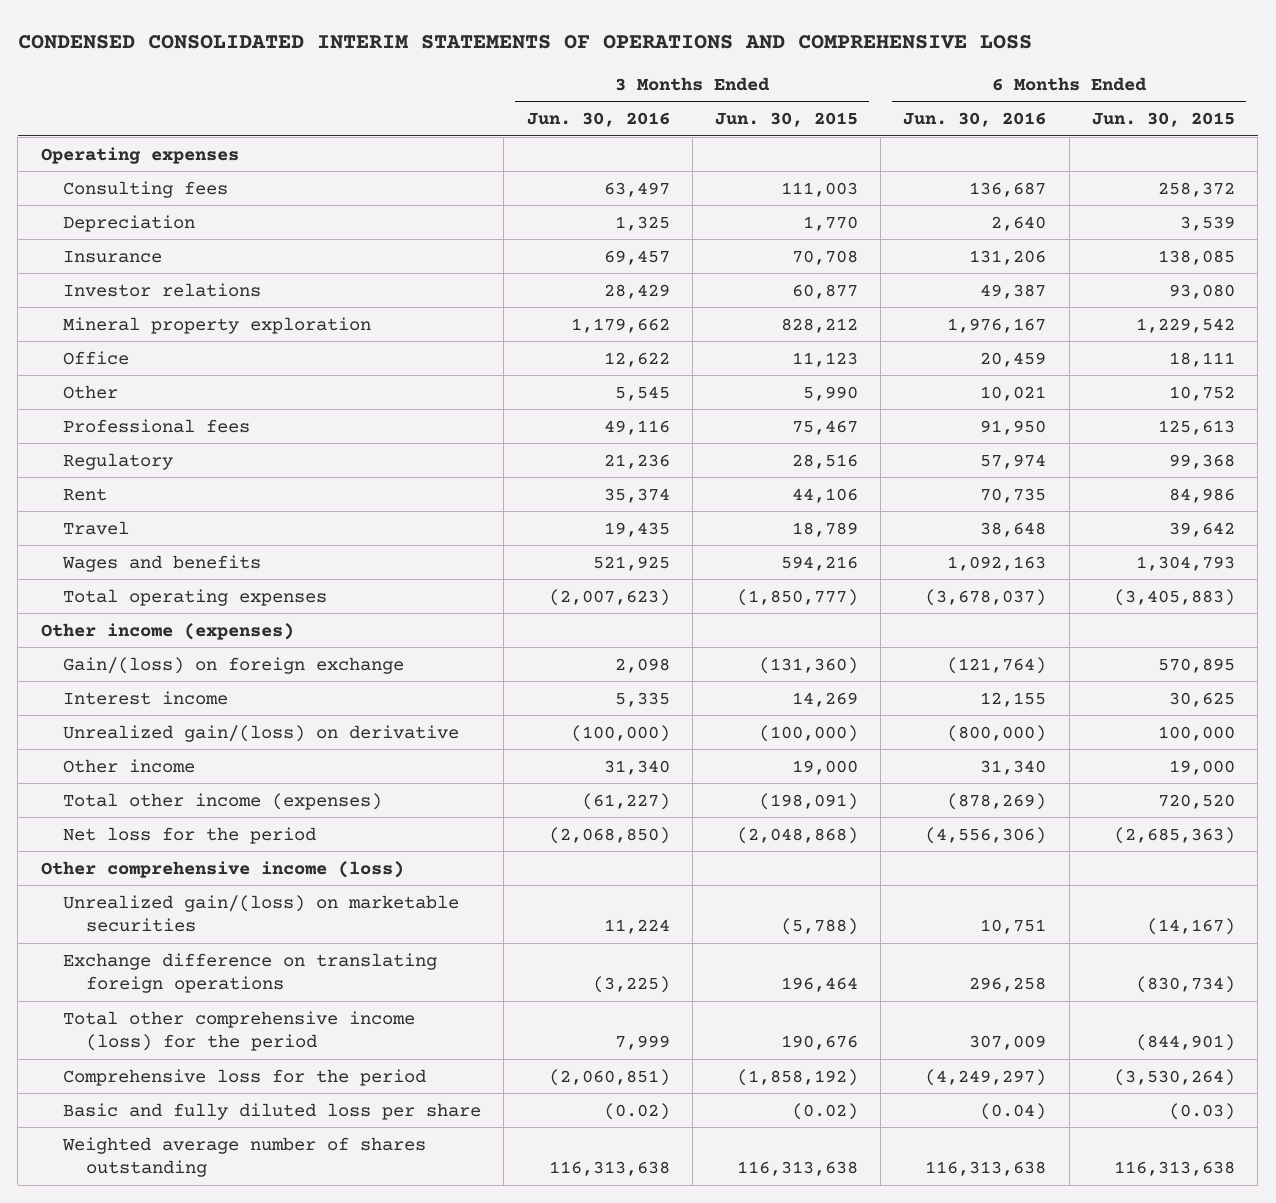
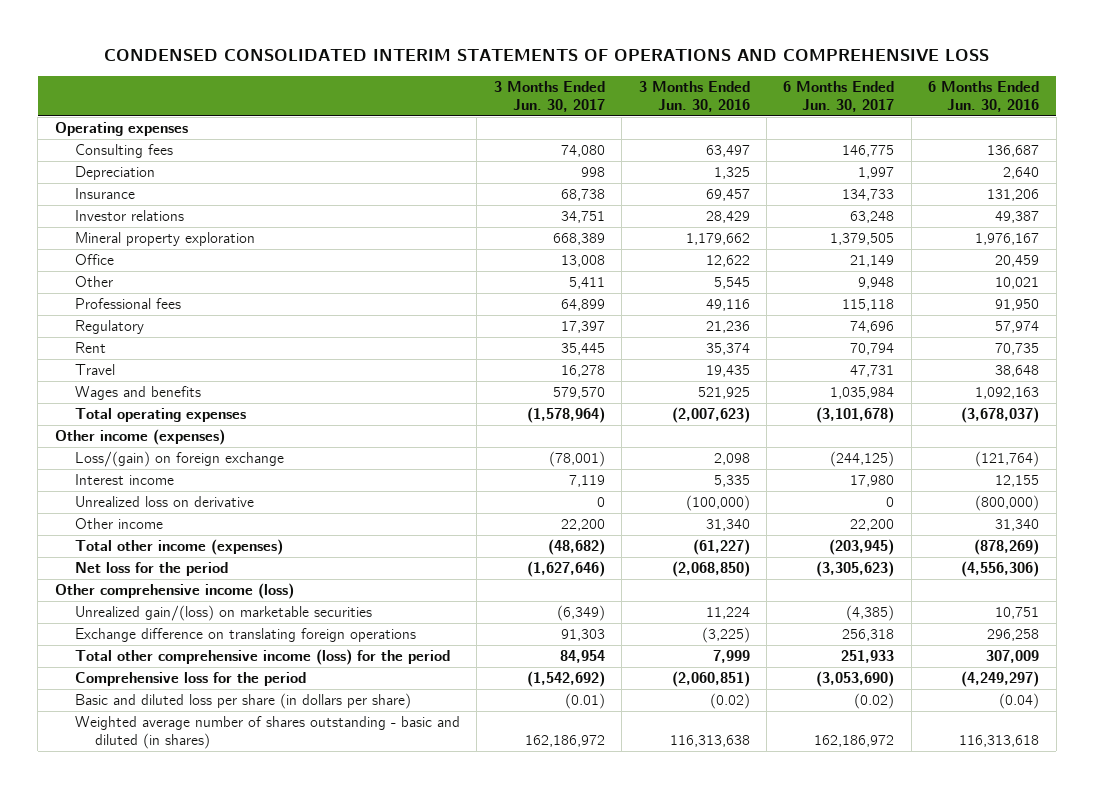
- | 3 Months Ended Jun. 30, 2016 | 3 Months Ended Jun. 30, 2015 | 6 Months Ended Jun. 30, 2016 | 6 Months Ended Jun. 30, 2015
+ | 3 Months Ended Jun. 30, 2017 | 3 Months Ended Jun. 30, 2016 | 6 Months Ended Jun. 30, 2017 | 6 Months Ended Jun. 30, 2016
- Gain/(loss) on foreign exchange | 2,098 | (131,360) | (121,764) | 570,895
+ Loss/(gain) on foreign exchange | (78,001) | 2,098 | (244,125) | (121,764)
- Unrealized gain/(loss) on derivative | (100,000) | (100,000) | (800,000) | 100,000
+ Unrealized loss on derivative | 0 | (100,000) | 0 | (800,000)
- Basic and fully diluted loss per share | (0.02) | (0.02) | (0.04) | (0.03)
- Weighted average number of shares outstanding | 116,313,638 | 116,313,638 | 116,313,638 | 116,313,638
+ Basic and diluted loss per share (in dollars per share) | (0.01) | (0.02) | (0.02) | (0.04)
+ Weighted average number of shares outstanding - basic and diluted (in shares) | 162,186,972 | 116,313,638 | 162,186,972 | 116,313,618

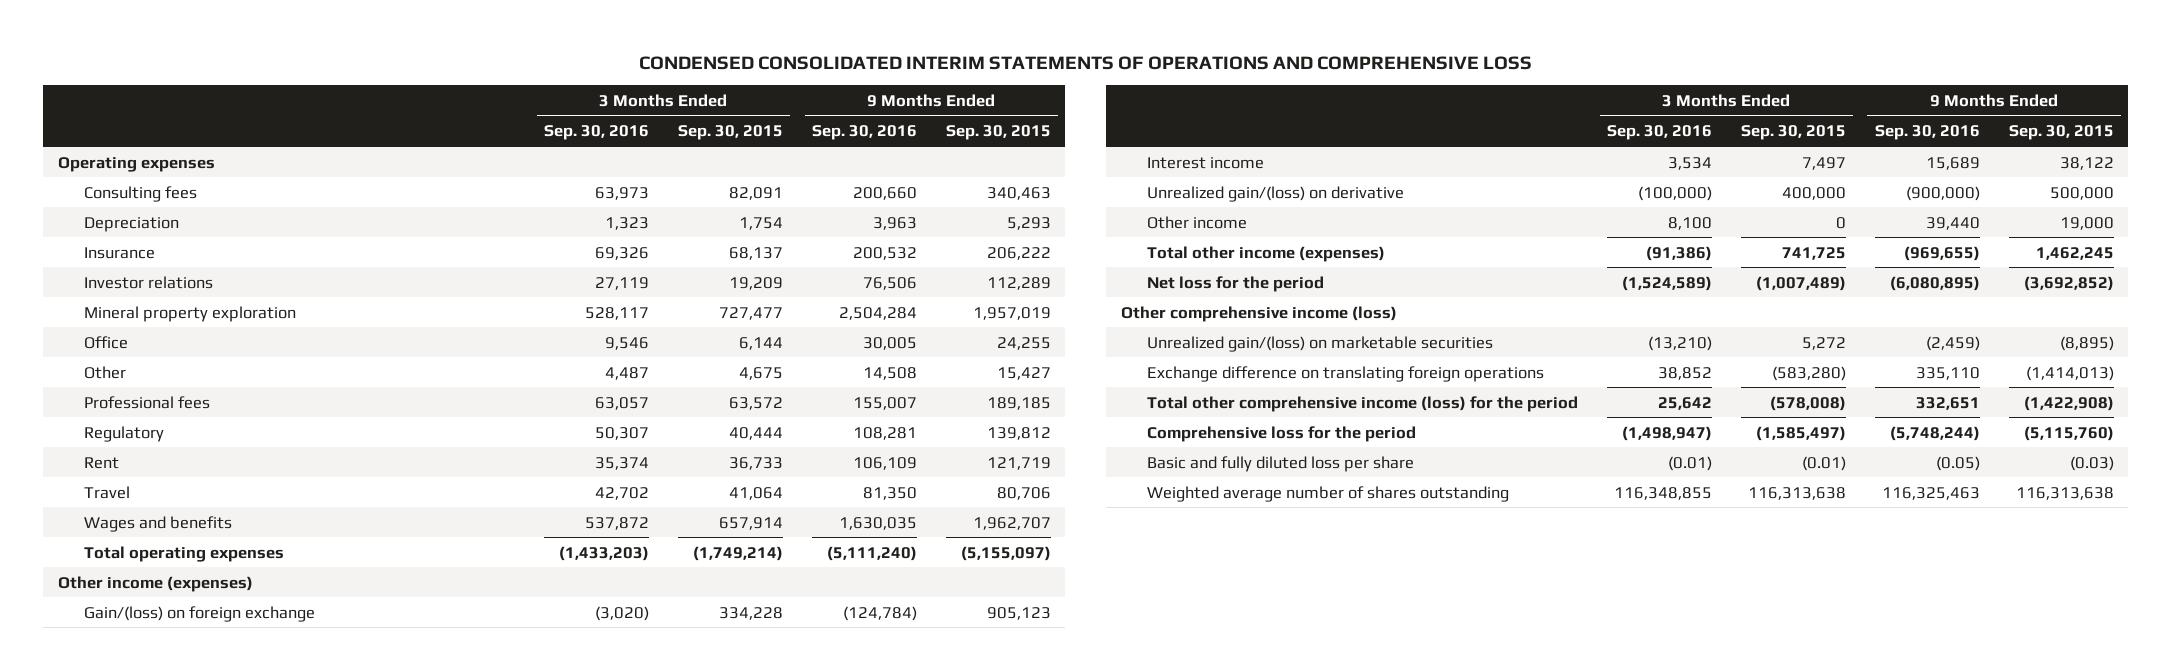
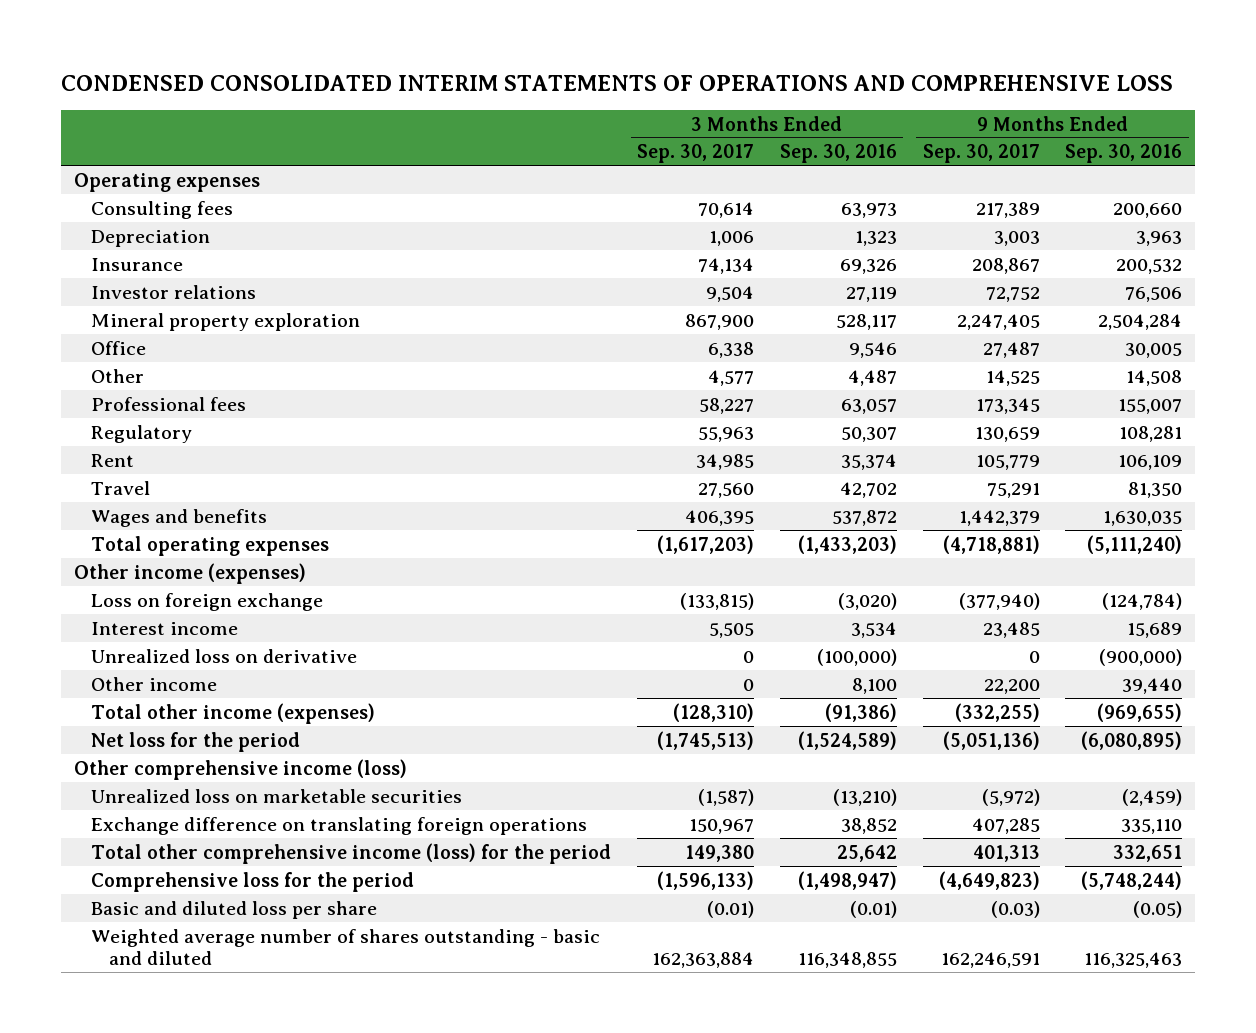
- | 3 Months Ended Sep. 30, 2016 | 3 Months Ended Sep. 30, 2015 | 9 Months Ended Sep. 30, 2016 | 9 Months Ended Sep. 30, 2015
+ | 3 Months Ended Sep. 30, 2017 | 3 Months Ended Sep. 30, 2016 | 9 Months Ended Sep. 30, 2017 | 9 Months Ended Sep. 30, 2016
- Gain/(loss) on foreign exchange | (3,020) | 334,228 | (124,784) | 905,123
+ Loss on foreign exchange | (133,815) | (3,020) | (377,940) | (124,784)
- Unrealized gain/(loss) on derivative | (100,000) | 400,000 | (900,000) | 500,000
+ Unrealized loss on derivative | 0 | (100,000) | 0 | (900,000)
- Unrealized gain/(loss) on marketable securities | (13,210) | 5,272 | (2,459) | (8,895)
+ Unrealized loss on marketable securities | (1,587) | (13,210) | (5,972) | (2,459)
- Basic and fully diluted loss per share | (0.01) | (0.01) | (0.05) | (0.03)
- Weighted average number of shares outstanding | 116,348,855 | 116,313,638 | 116,325,463 | 116,313,638
+ Basic and diluted loss per share | (0.01) | (0.01) | (0.03) | (0.05)
+ Weighted average number of shares outstanding - basic and diluted | 162,363,884 | 116,348,855 | 162,246,591 | 116,325,463

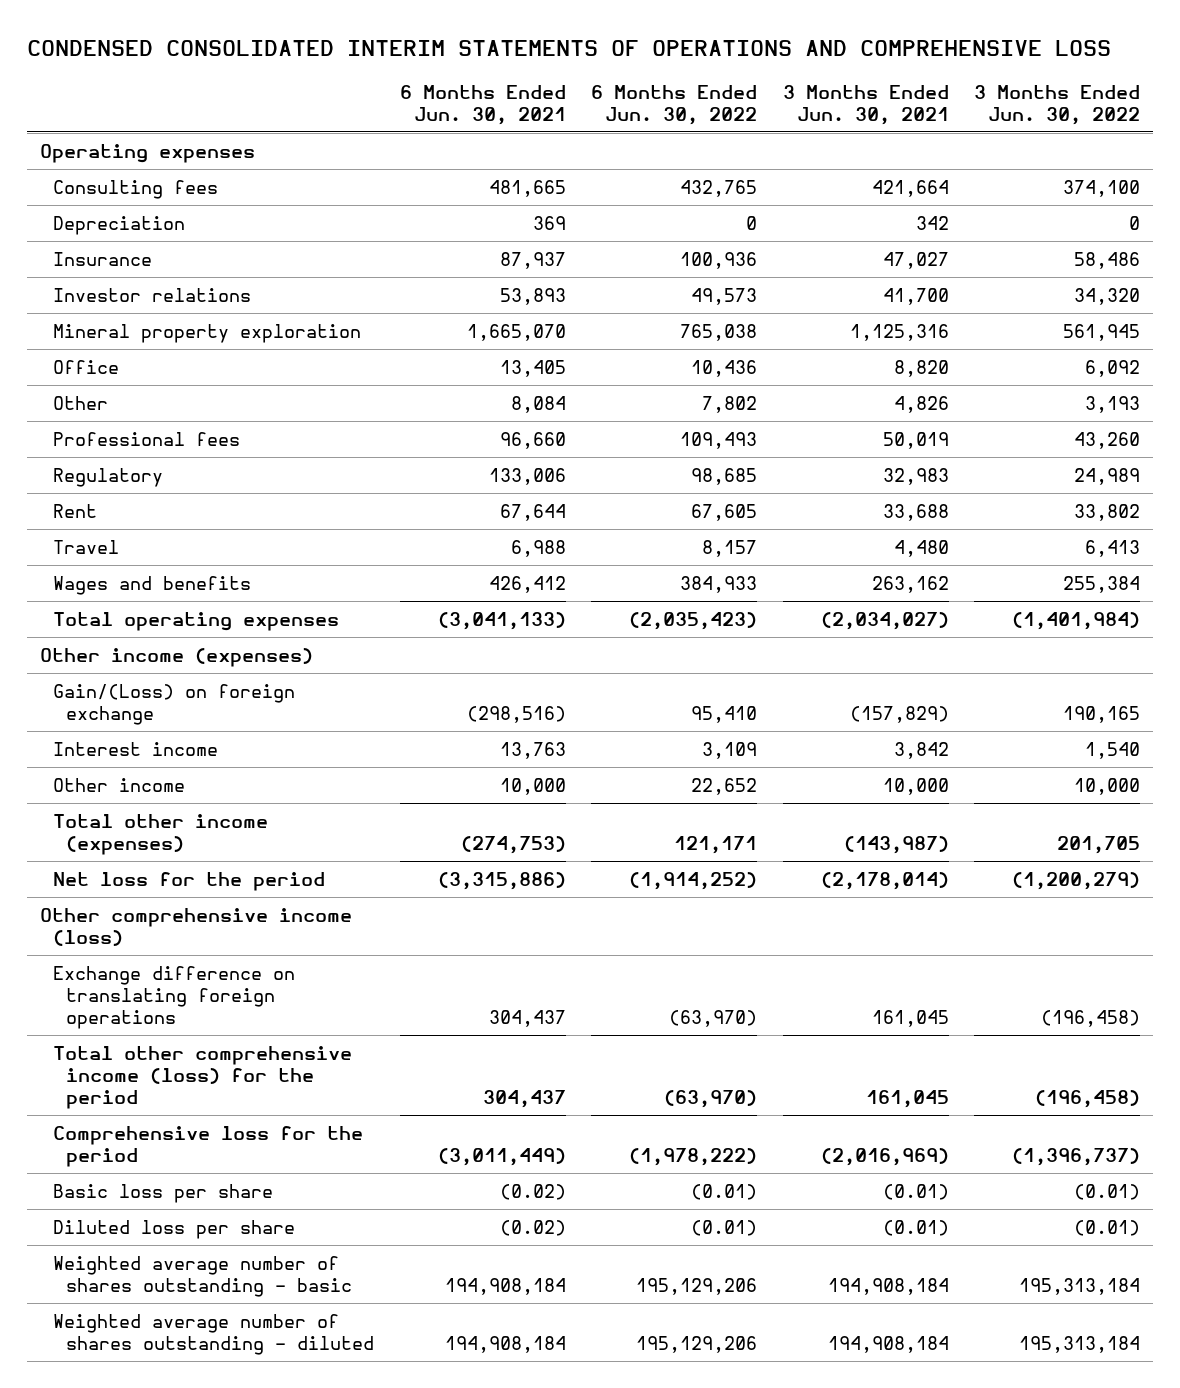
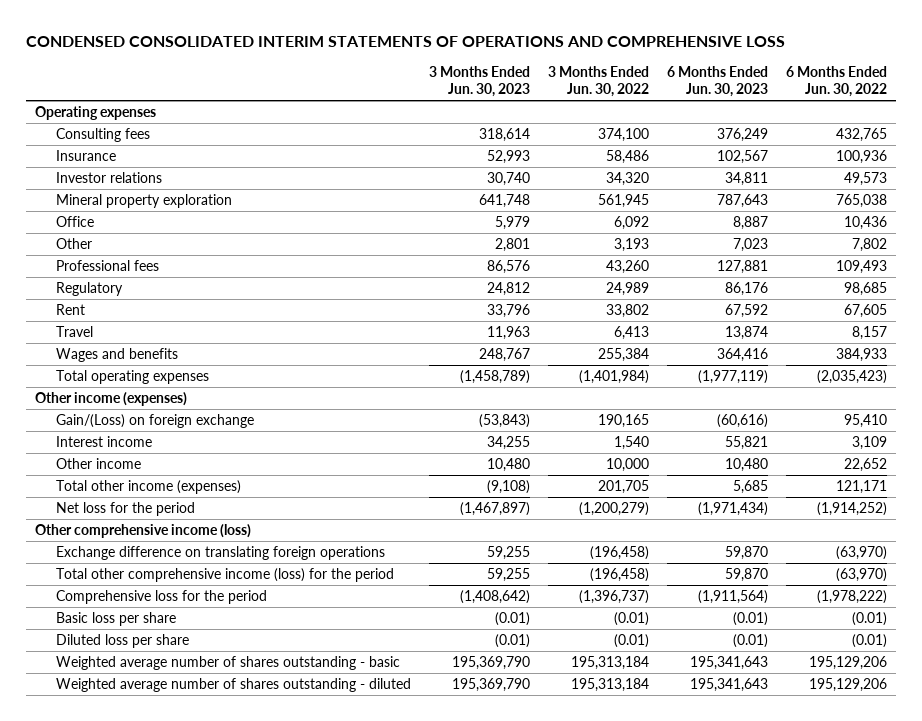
- | 6 Months Ended Jun. 30, 2021 | 6 Months Ended Jun. 30, 2022 | 3 Months Ended Jun. 30, 2021 | 3 Months Ended Jun. 30, 2022
+ | 3 Months Ended Jun. 30, 2023 | 3 Months Ended Jun. 30, 2022 | 6 Months Ended Jun. 30, 2023 | 6 Months Ended Jun. 30, 2022
- Depreciation | 369 | 0 | 342 | 0

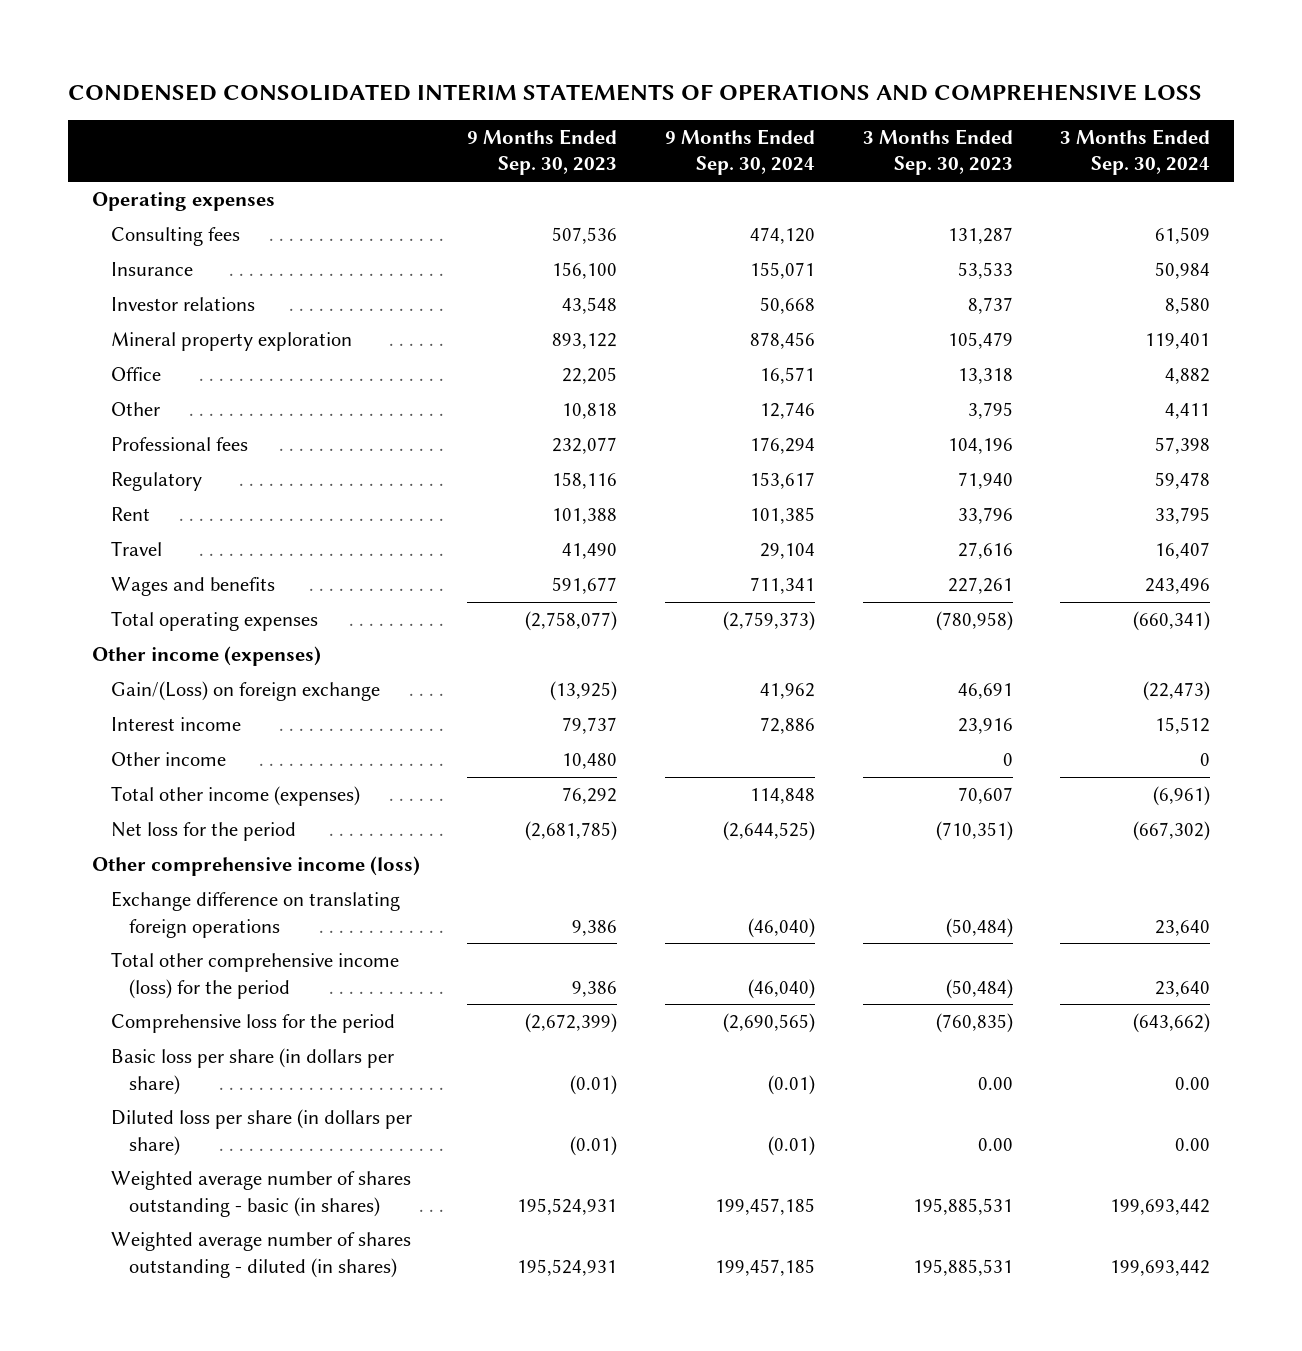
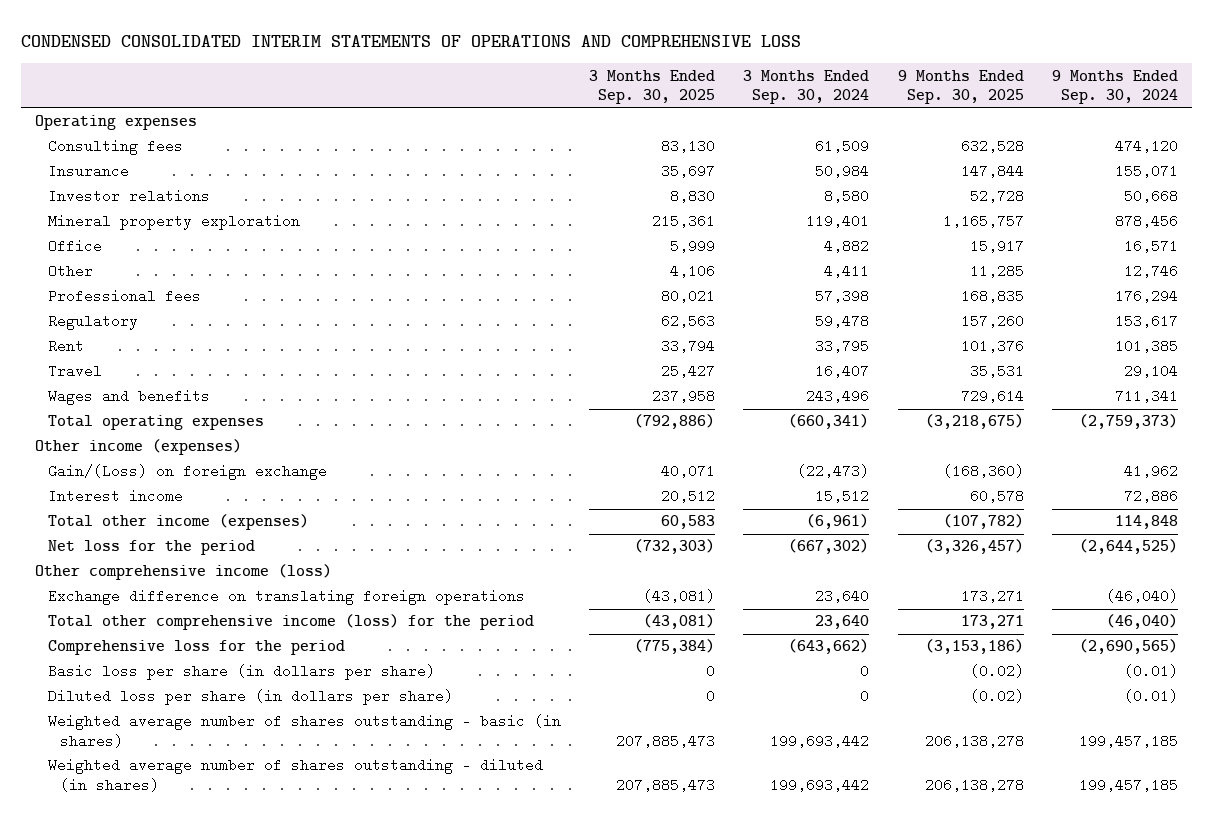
- | 9 Months Ended Sep. 30, 2023 | 9 Months Ended Sep. 30, 2024 | 3 Months Ended Sep. 30, 2023 | 3 Months Ended Sep. 30, 2024
+ | 3 Months Ended Sep. 30, 2025 | 3 Months Ended Sep. 30, 2024 | 9 Months Ended Sep. 30, 2025 | 9 Months Ended Sep. 30, 2024
- Other income | 10,480 | | 0 | 0
- Basic loss per share (in dollars per share) | (0.01) | (0.01) | 0.00 | 0.00
- Diluted loss per share (in dollars per share) | (0.01) | (0.01) | 0.00 | 0.00
+ Basic loss per share (in dollars per share) | 0 | 0 | (0.02) | (0.01)
+ Diluted loss per share (in dollars per share) | 0 | 0 | (0.02) | (0.01)

